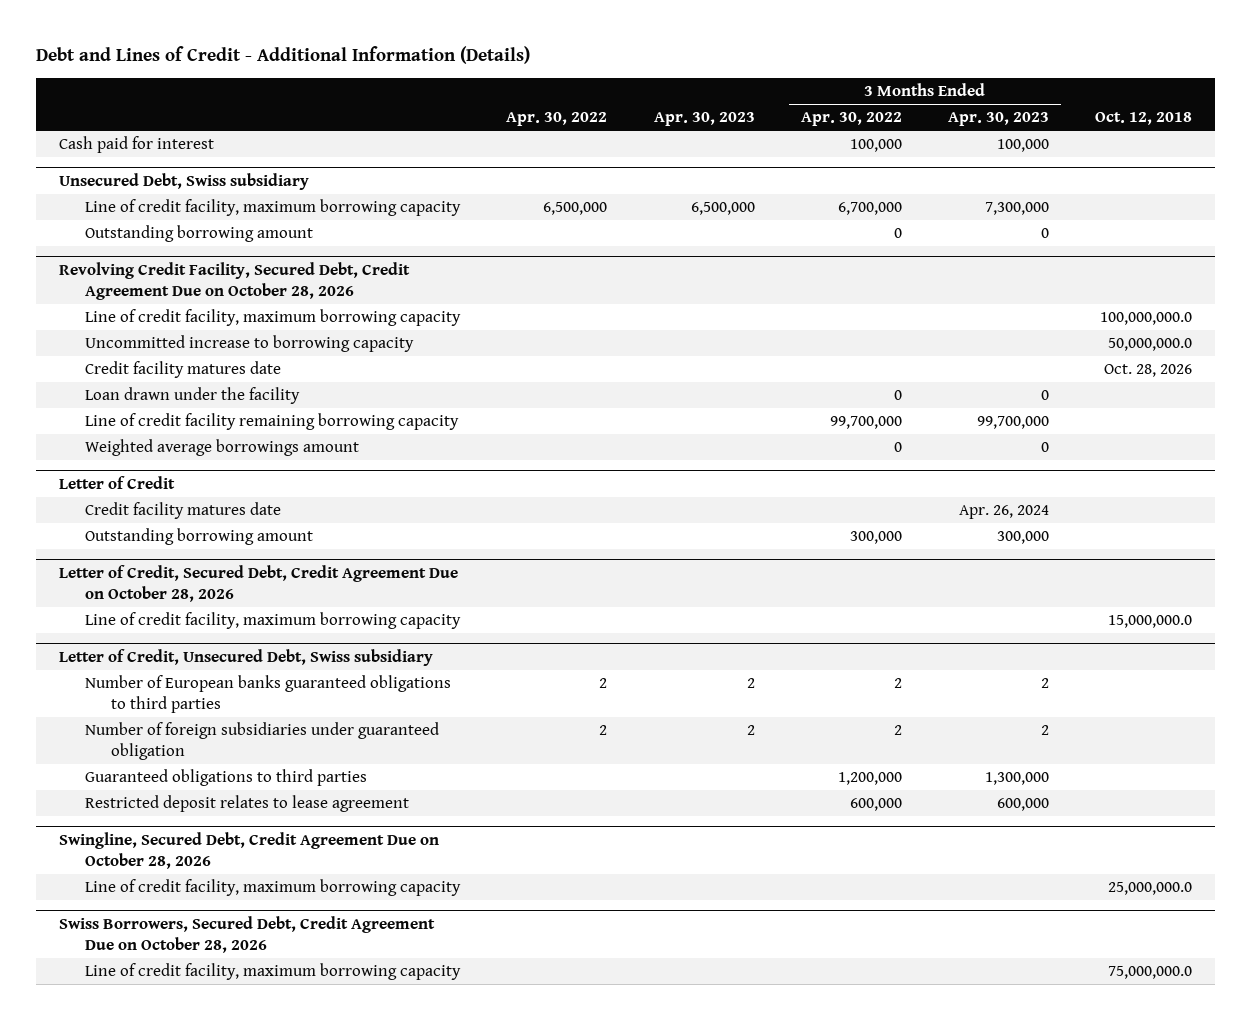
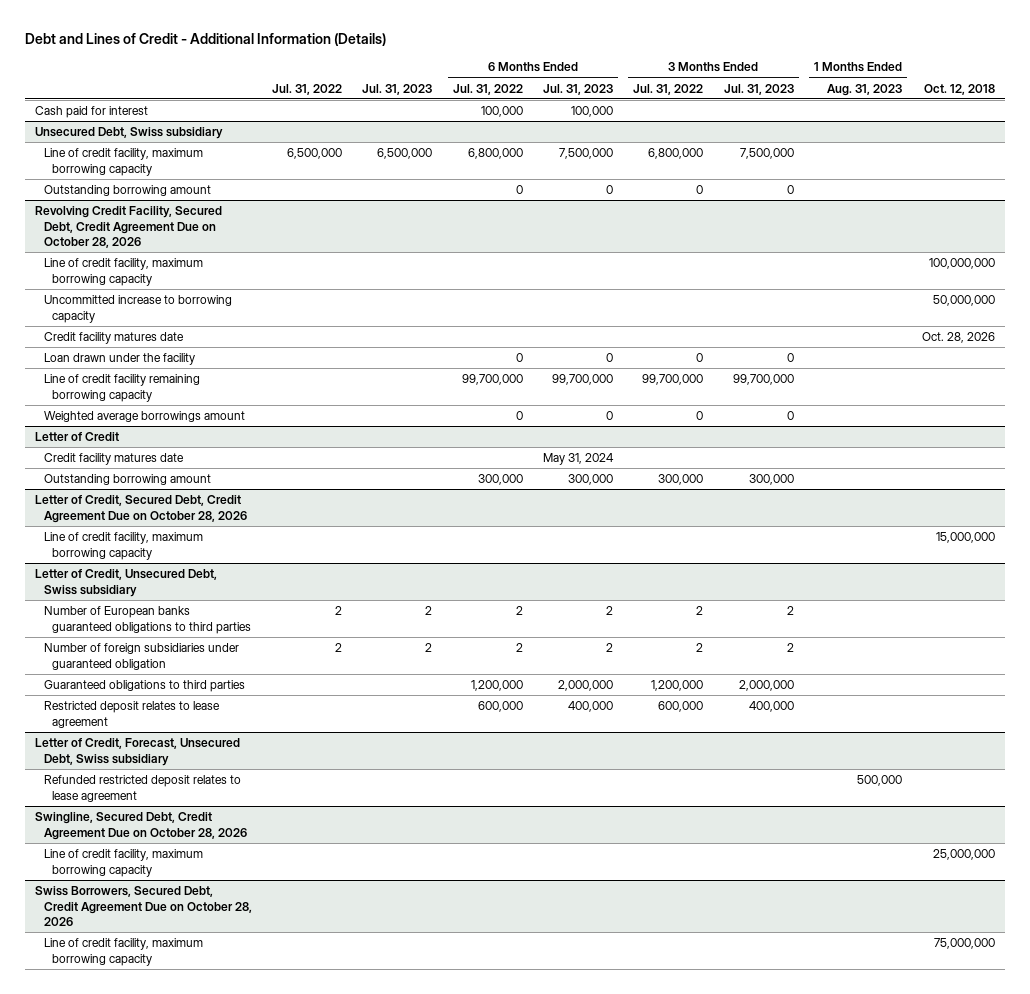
- | Apr. 30, 2022 | Apr. 30, 2023 | 3 Months Ended Apr. 30, 2022 | 3 Months Ended Apr. 30, 2023 | Oct. 12, 2018
+ | Jul. 31, 2022 | Jul. 31, 2023 | 6 Months Ended Jul. 31, 2022 | 6 Months Ended Jul. 31, 2023 | 3 Months Ended Jul. 31, 2022 | 3 Months Ended Jul. 31, 2023 | 1 Months Ended Aug. 31, 2023 | Oct. 12, 2018
@ Revolving Credit Facility, Secured Debt, Credit Agreement Due on October 28, 2026
- Line of credit facility, maximum borrowing capacity | | | | | 100,000,000.0
- Uncommitted increase to borrowing capacity | | | | | 50,000,000.0
+ Line of credit facility, maximum borrowing capacity | | | | | | | | 100,000,000
+ Uncommitted increase to borrowing capacity | | | | | | | | 50,000,000
@ Letter of Credit, Secured Debt, Credit Agreement Due on October 28, 2026
- Line of credit facility, maximum borrowing capacity | | | | | 15,000,000.0
+ Line of credit facility, maximum borrowing capacity | | | | | | | | 15,000,000
+ Letter of Credit, Forecast, Unsecured Debt, Swiss subsidiary
+ Refunded restricted deposit relates to lease agreement | | | | | | | 500,000 |
@ Swingline, Secured Debt, Credit Agreement Due on October 28, 2026
- Line of credit facility, maximum borrowing capacity | | | | | 25,000,000.0
+ Line of credit facility, maximum borrowing capacity | | | | | | | | 25,000,000
@ Swiss Borrowers, Secured Debt, Credit Agreement Due on October 28, 2026
- Line of credit facility, maximum borrowing capacity | | | | | 75,000,000.0
+ Line of credit facility, maximum borrowing capacity | | | | | | | | 75,000,000

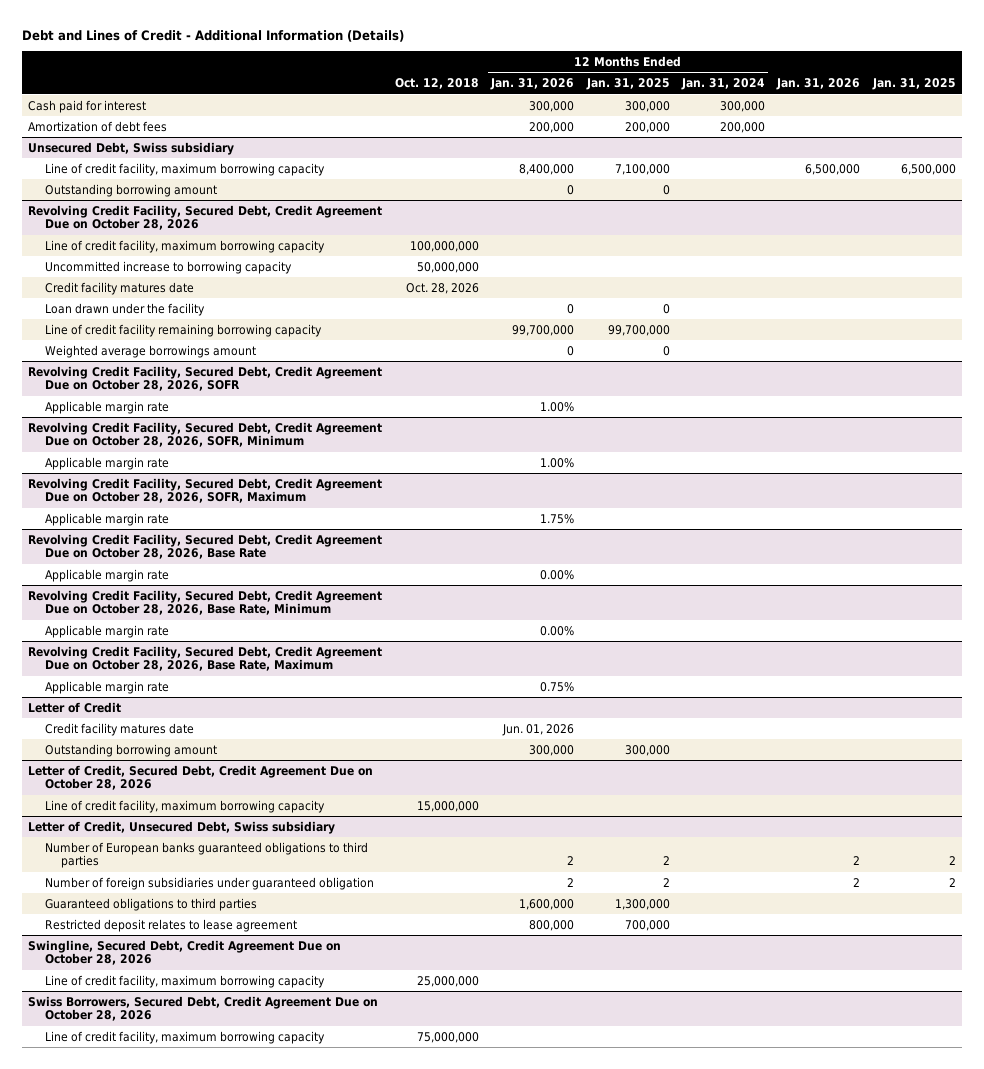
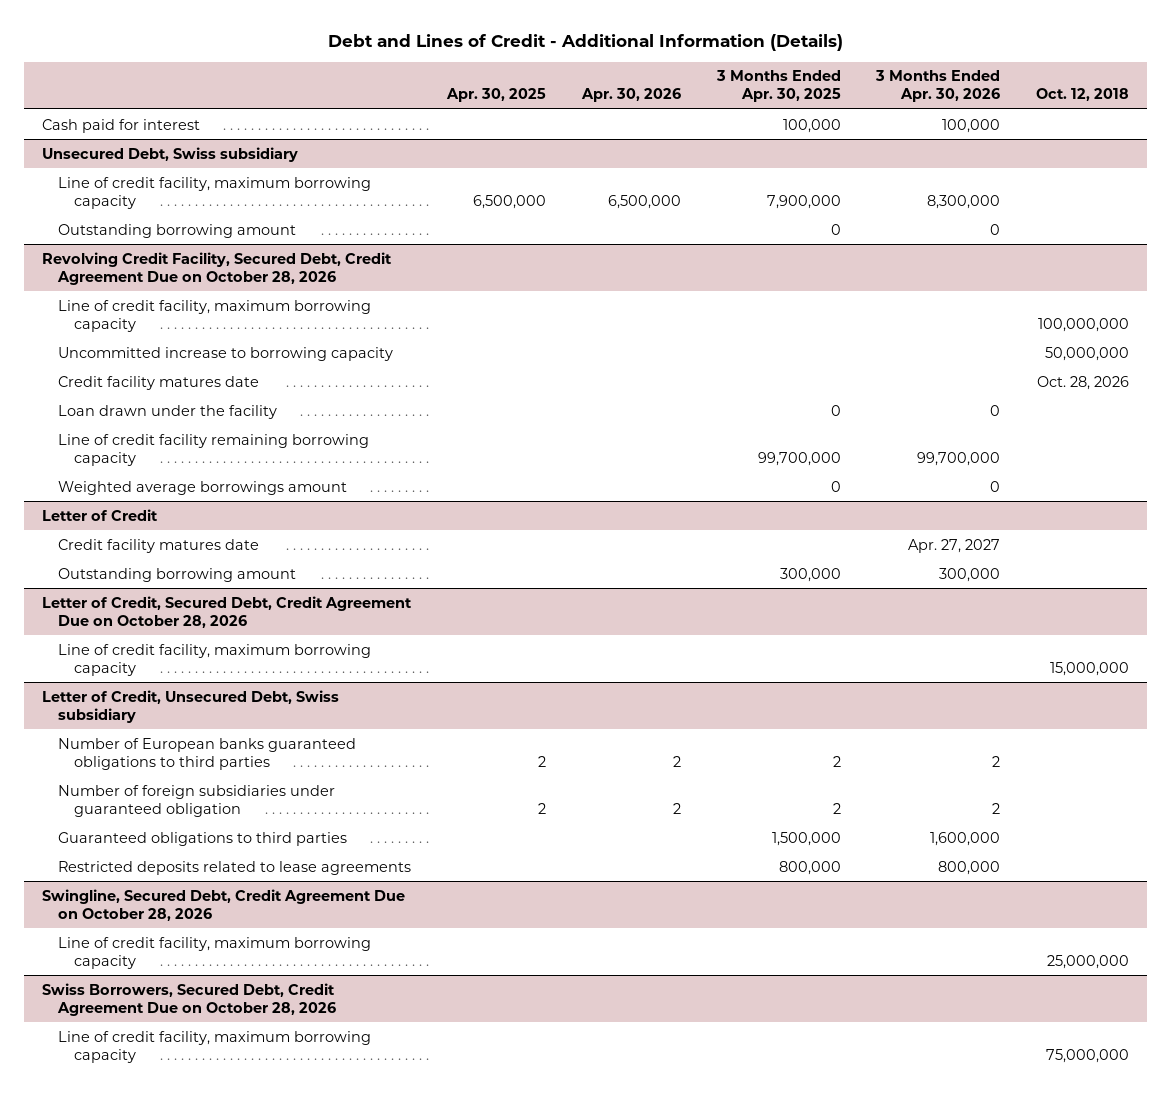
- | Oct. 12, 2018 | 12 Months Ended Jan. 31, 2026 | 12 Months Ended Jan. 31, 2025 | 12 Months Ended Jan. 31, 2024 | Jan. 31, 2026 | Jan. 31, 2025
+ | Apr. 30, 2025 | Apr. 30, 2026 | 3 Months Ended Apr. 30, 2025 | 3 Months Ended Apr. 30, 2026 | Oct. 12, 2018
- Amortization of debt fees | | 200,000 | 200,000 | 200,000 | |
- Revolving Credit Facility, Secured Debt, Credit Agreement Due on October 28, 2026, SOFR
- Applicable margin rate | | 1.00% | | | |
- Revolving Credit Facility, Secured Debt, Credit Agreement Due on October 28, 2026, SOFR, Minimum
- Applicable margin rate | | 1.00% | | | |
- Revolving Credit Facility, Secured Debt, Credit Agreement Due on October 28, 2026, SOFR, Maximum
- Applicable margin rate | | 1.75% | | | |
- Revolving Credit Facility, Secured Debt, Credit Agreement Due on October 28, 2026, Base Rate
- Applicable margin rate | | 0.00% | | | |
- Revolving Credit Facility, Secured Debt, Credit Agreement Due on October 28, 2026, Base Rate, Minimum
- Applicable margin rate | | 0.00% | | | |
- Revolving Credit Facility, Secured Debt, Credit Agreement Due on October 28, 2026, Base Rate, Maximum
- Applicable margin rate | | 0.75% | | | |
@ Letter of Credit, Unsecured Debt, Swiss subsidiary
- Restricted deposit relates to lease agreement | | 800,000 | 700,000 | | |
+ Restricted deposits related to lease agreements | | | 800,000 | 800,000 |

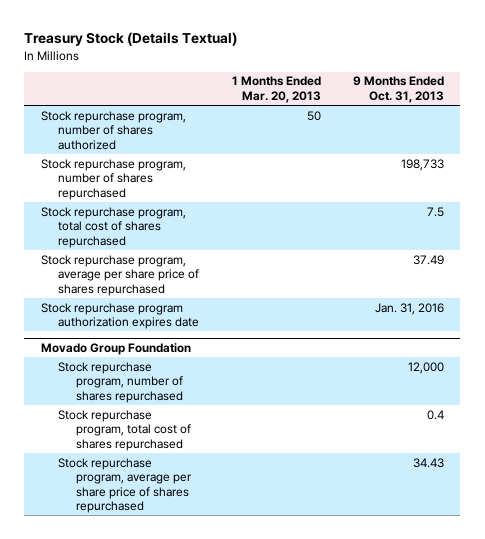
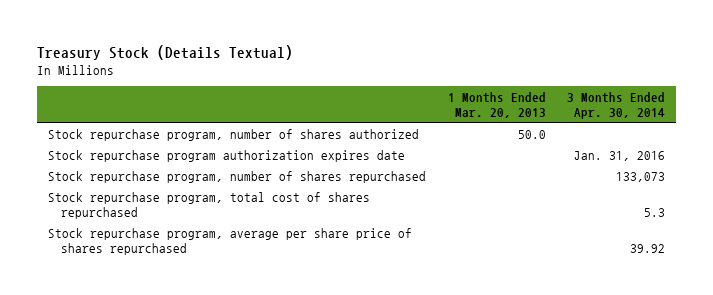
- | 1 Months Ended Mar. 20, 2013 | 9 Months Ended Oct. 31, 2013
+ | 1 Months Ended Mar. 20, 2013 | 3 Months Ended Apr. 30, 2014
- Stock repurchase program, number of shares authorized | 50 |
+ Stock repurchase program, number of shares authorized | 50.0 |
moved up: Stock repurchase program authorization expires date | | Jan. 31, 2016
- Movado Group Foundation
- Stock repurchase program, number of shares repurchased | | 12,000
- Stock repurchase program, total cost of shares repurchased | | 0.4
- Stock repurchase program, average per share price of shares repurchased | | 34.43

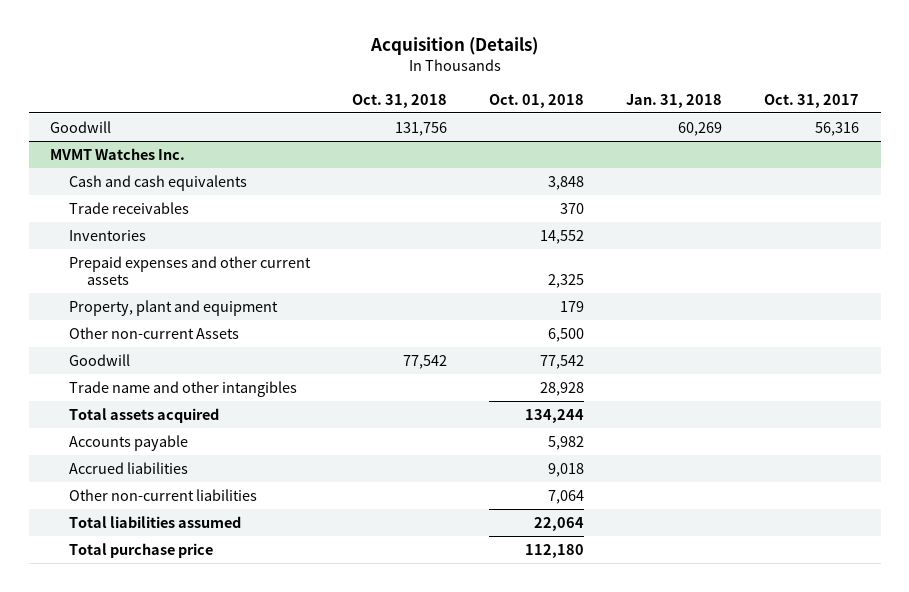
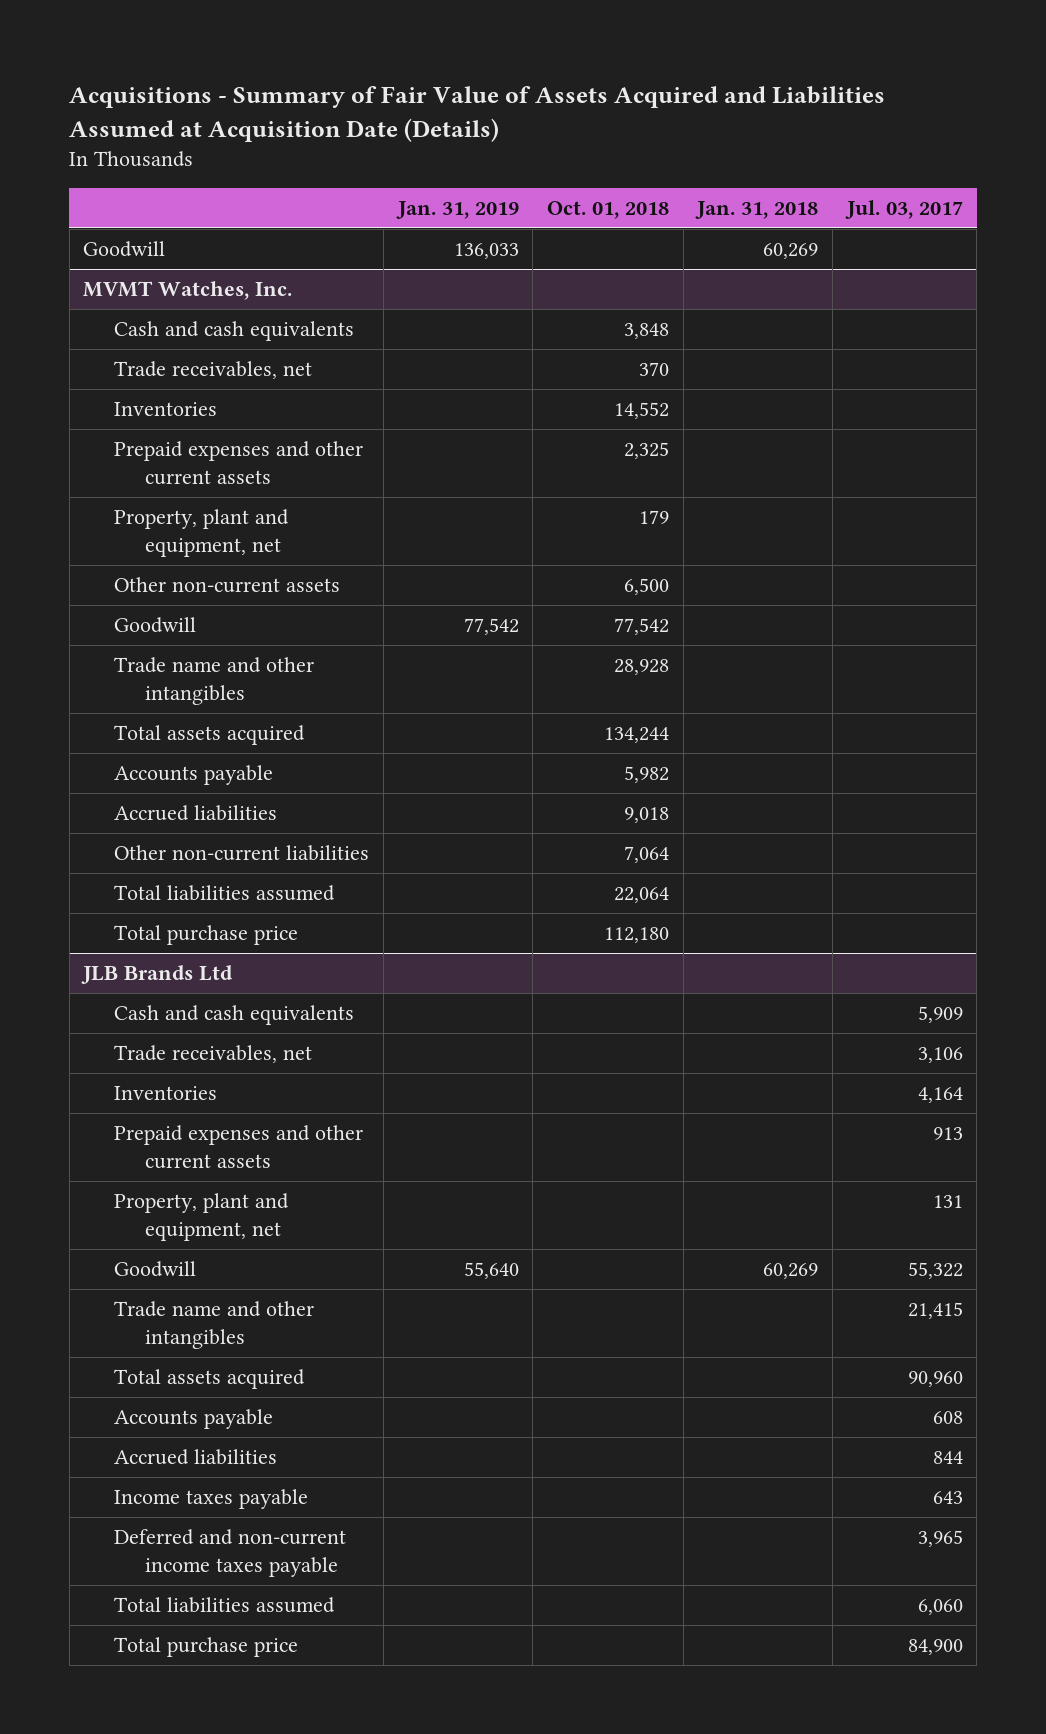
- Acquisition (Details)
+ Acquisitions - Summary of Fair Value of Assets Acquired and Liabilities Assumed at Acquisition Date (Details)
- | Oct. 31, 2018 | Oct. 01, 2018 | Jan. 31, 2018 | Oct. 31, 2017
+ | Jan. 31, 2019 | Oct. 01, 2018 | Jan. 31, 2018 | Jul. 03, 2017
- MVMT Watches Inc.
+ MVMT Watches, Inc.
- Trade receivables | | 370 | |
+ Trade receivables, net | | 370 | |
- Property, plant and equipment | | 179 | |
- Other non-current Assets | | 6,500 | |
+ Property, plant and equipment, net | | 179 | |
+ Other non-current assets | | 6,500 | |
+ JLB Brands Ltd
+ Cash and cash equivalents | | | | 5,909
+ Trade receivables, net | | | | 3,106
+ Inventories | | | | 4,164
+ Prepaid expenses and other current assets | | | | 913
+ Property, plant and equipment, net | | | | 131
+ Goodwill | 55,640 | | 60,269 | 55,322
+ Trade name and other intangibles | | | | 21,415
+ Total assets acquired | | | | 90,960
+ Accounts payable | | | | 608
+ Accrued liabilities | | | | 844
+ Income taxes payable | | | | 643
+ Deferred and non-current income taxes payable | | | | 3,965
+ Total liabilities assumed | | | | 6,060
+ Total purchase price | | | | 84,900

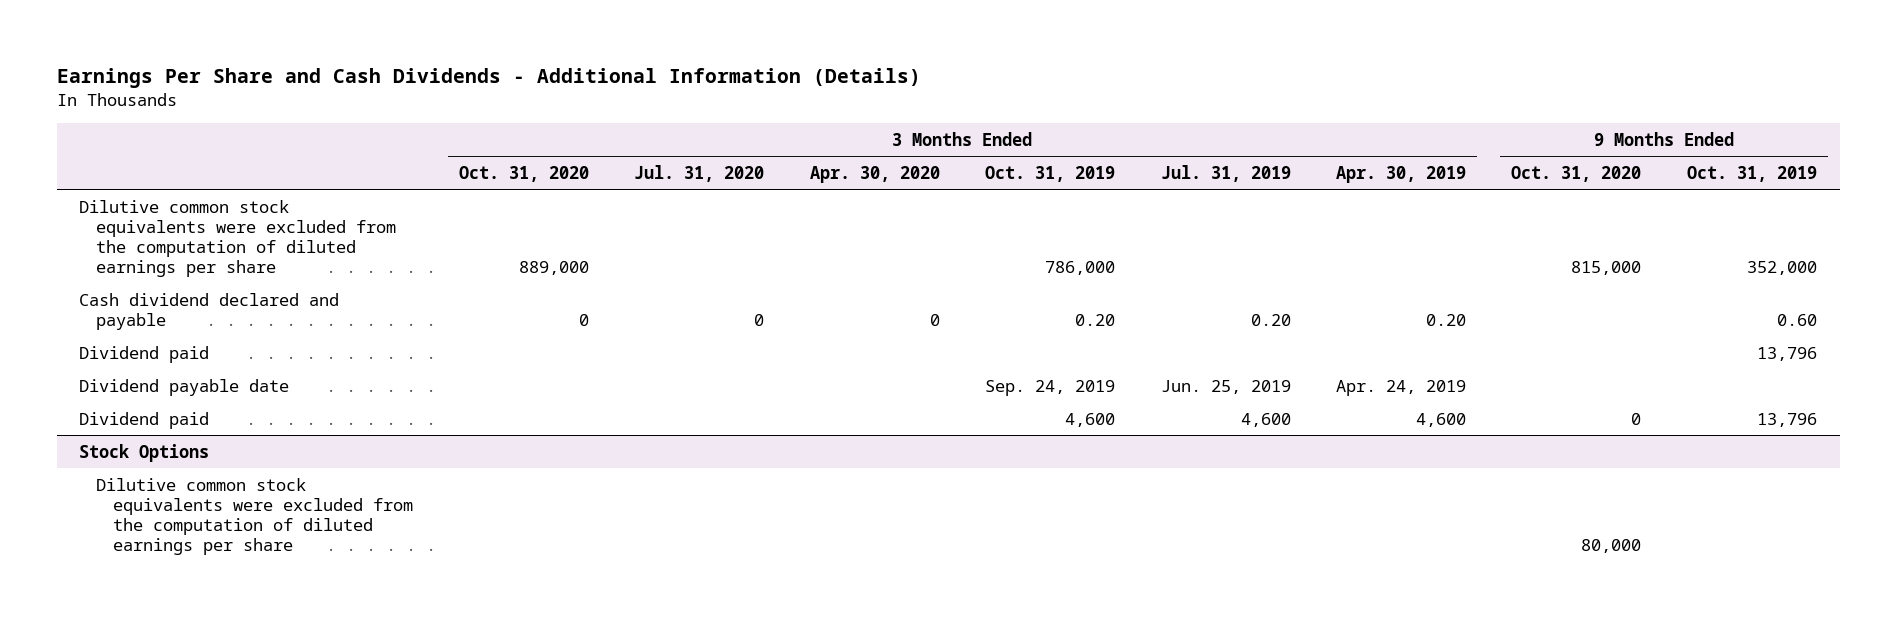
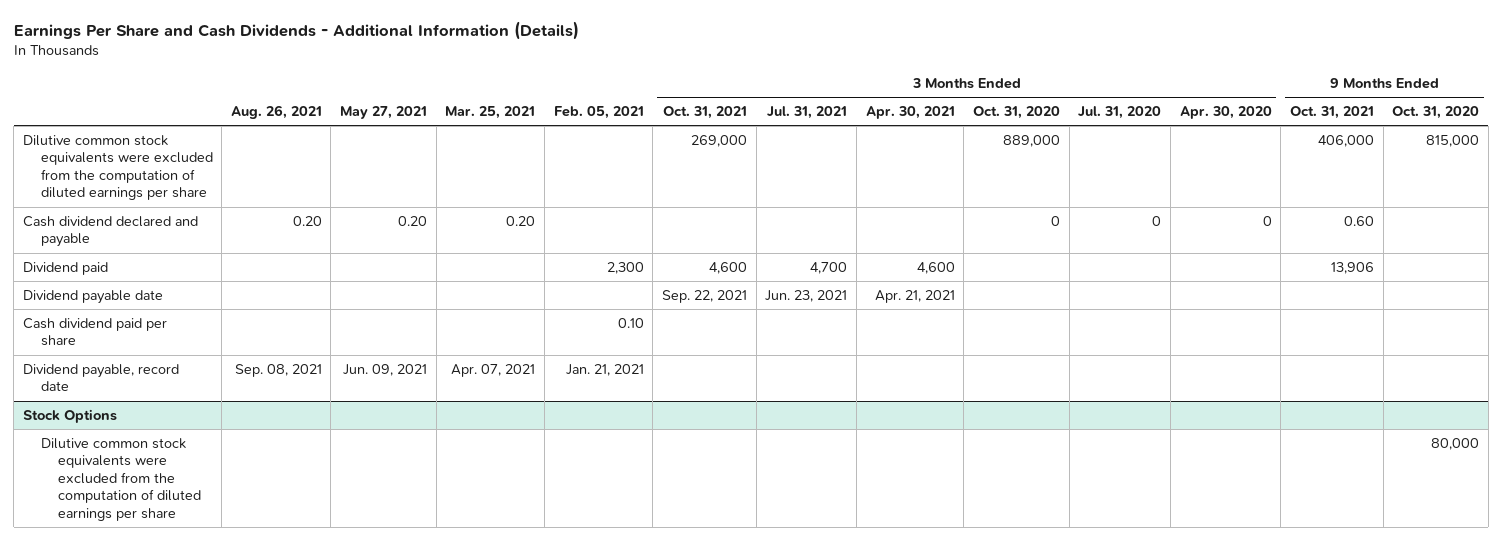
- | 3 Months Ended Oct. 31, 2020 | 3 Months Ended Jul. 31, 2020 | 3 Months Ended Apr. 30, 2020 | 3 Months Ended Oct. 31, 2019 | 3 Months Ended Jul. 31, 2019 | 3 Months Ended Apr. 30, 2019 | 9 Months Ended Oct. 31, 2020 | 9 Months Ended Oct. 31, 2019
+ | Aug. 26, 2021 | May 27, 2021 | Mar. 25, 2021 | Feb. 05, 2021 | 3 Months Ended Oct. 31, 2021 | 3 Months Ended Jul. 31, 2021 | 3 Months Ended Apr. 30, 2021 | 3 Months Ended Oct. 31, 2020 | 3 Months Ended Jul. 31, 2020 | 3 Months Ended Apr. 30, 2020 | 9 Months Ended Oct. 31, 2021 | 9 Months Ended Oct. 31, 2020
- Dividend paid | | | | 4,600 | 4,600 | 4,600 | 0 | 13,796
+ Cash dividend paid per share | | | | 0.10 | | | | | | | |
+ Dividend payable, record date | Sep. 08, 2021 | Jun. 09, 2021 | Apr. 07, 2021 | Jan. 21, 2021 | | | | | | | |

